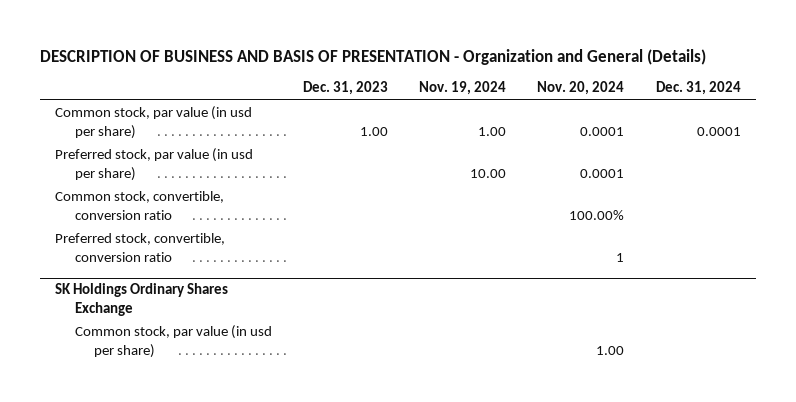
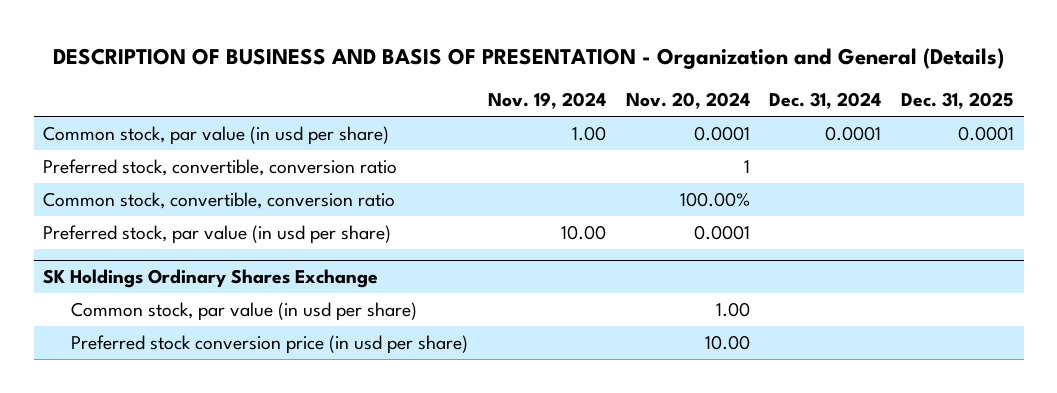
- | Dec. 31, 2023 | Nov. 19, 2024 | Nov. 20, 2024 | Dec. 31, 2024
+ | Nov. 19, 2024 | Nov. 20, 2024 | Dec. 31, 2024 | Dec. 31, 2025
moved down: Common stock, convertible, conversion ratio | | 100.00% | |
moved down: Preferred stock, par value (in usd per share) | 10.00 | 0.0001 | |
@ SK Holdings Ordinary Shares Exchange
+ Preferred stock conversion price (in usd per share) | | 10.00 | |

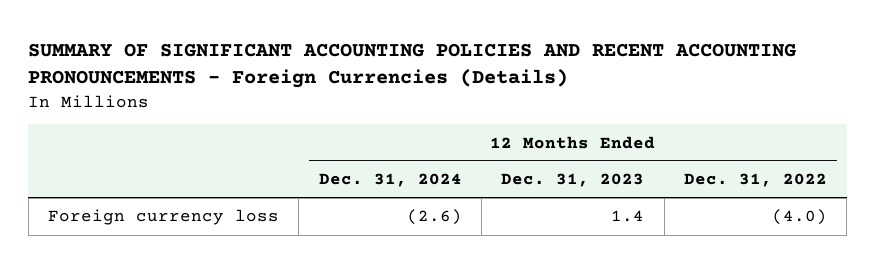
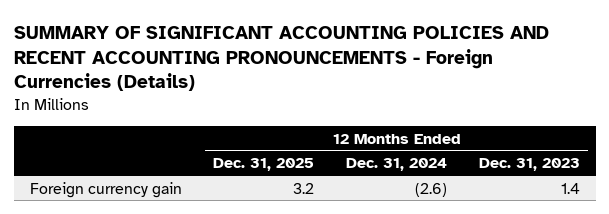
- | 12 Months Ended Dec. 31, 2024 | 12 Months Ended Dec. 31, 2023 | 12 Months Ended Dec. 31, 2022
+ | 12 Months Ended Dec. 31, 2025 | 12 Months Ended Dec. 31, 2024 | 12 Months Ended Dec. 31, 2023
- Foreign currency loss | (2.6) | 1.4 | (4.0)
+ Foreign currency gain | 3.2 | (2.6) | 1.4

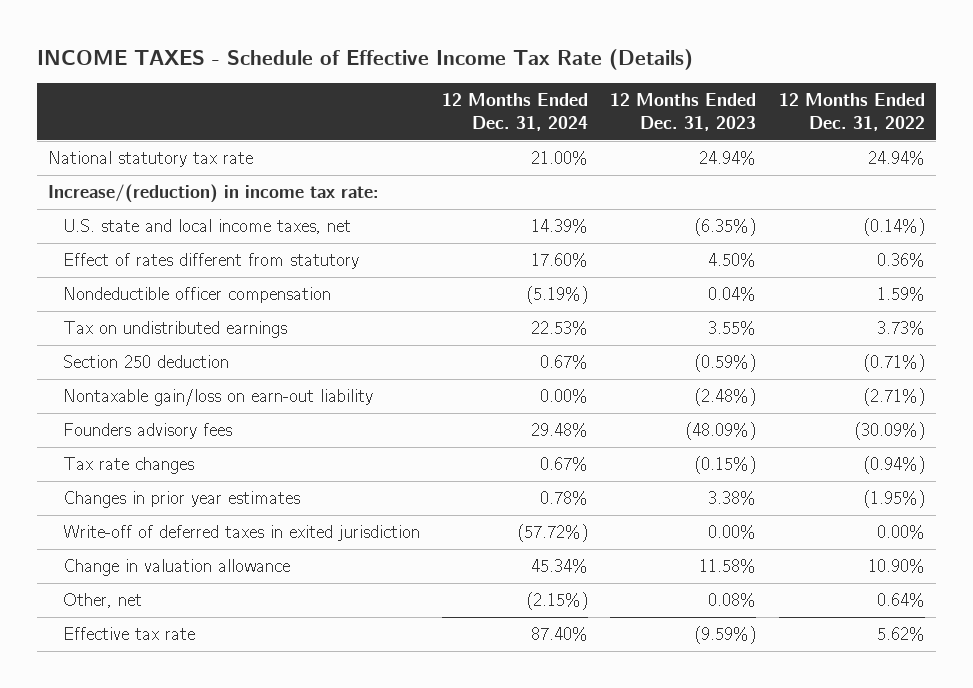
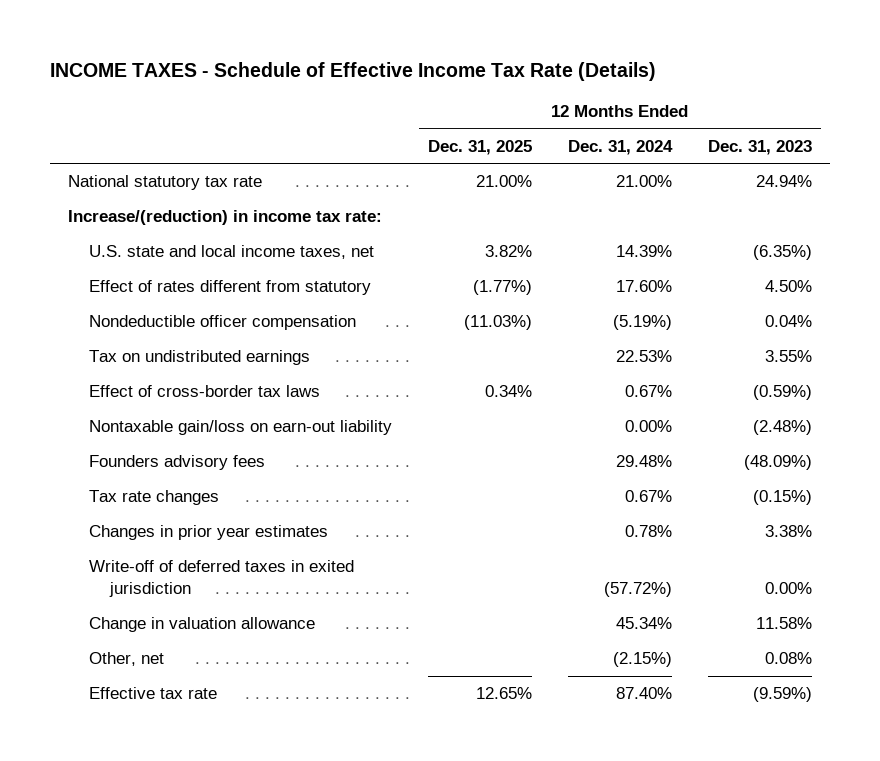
- | 12 Months Ended Dec. 31, 2024 | 12 Months Ended Dec. 31, 2023 | 12 Months Ended Dec. 31, 2022
+ | 12 Months Ended Dec. 31, 2025 | 12 Months Ended Dec. 31, 2024 | 12 Months Ended Dec. 31, 2023
- Section 250 deduction | 0.67% | (0.59%) | (0.71%)
+ Effect of cross-border tax laws | 0.34% | 0.67% | (0.59%)

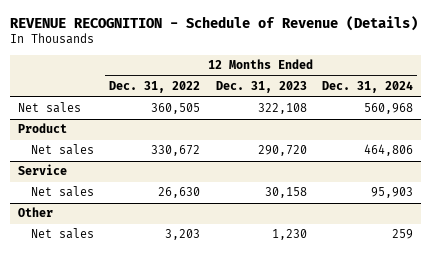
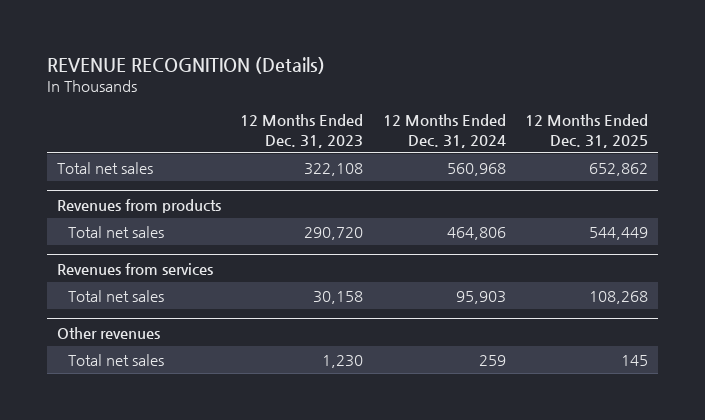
- REVENUE RECOGNITION - Schedule of Revenue (Details)
+ REVENUE RECOGNITION (Details)
- | 12 Months Ended Dec. 31, 2022 | 12 Months Ended Dec. 31, 2023 | 12 Months Ended Dec. 31, 2024
+ | 12 Months Ended Dec. 31, 2023 | 12 Months Ended Dec. 31, 2024 | 12 Months Ended Dec. 31, 2025
- Net sales | 360,505 | 322,108 | 560,968
- Product
- Net sales | 330,672 | 290,720 | 464,806
- Service
- Net sales | 26,630 | 30,158 | 95,903
- Other
- Net sales | 3,203 | 1,230 | 259
+ Total net sales | 322,108 | 560,968 | 652,862
+ Revenues from products
+ Total net sales | 290,720 | 464,806 | 544,449
+ Revenues from services
+ Total net sales | 30,158 | 95,903 | 108,268
+ Other revenues
+ Total net sales | 1,230 | 259 | 145

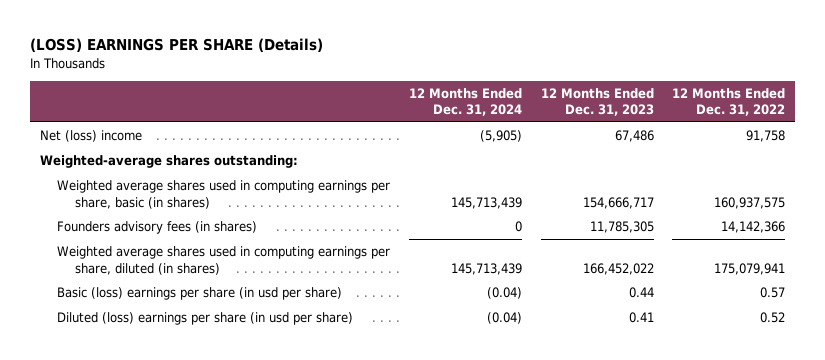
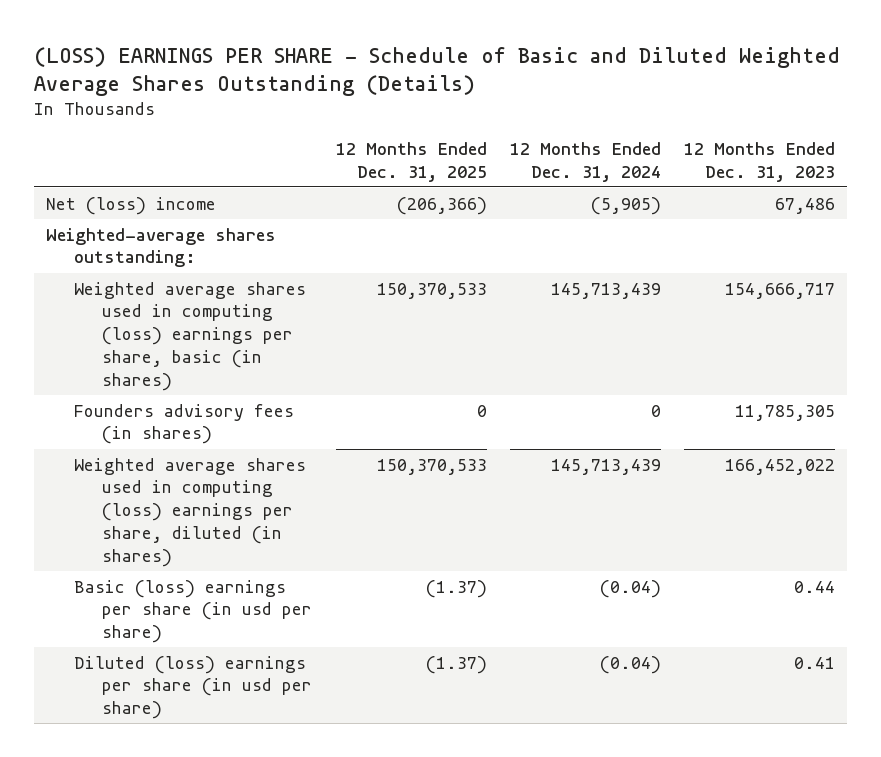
- (LOSS) EARNINGS PER SHARE (Details)
+ (LOSS) EARNINGS PER SHARE - Schedule of Basic and Diluted Weighted Average Shares Outstanding (Details)
- | 12 Months Ended Dec. 31, 2024 | 12 Months Ended Dec. 31, 2023 | 12 Months Ended Dec. 31, 2022
+ | 12 Months Ended Dec. 31, 2025 | 12 Months Ended Dec. 31, 2024 | 12 Months Ended Dec. 31, 2023
- Weighted average shares used in computing earnings per share, basic (in shares) | 145,713,439 | 154,666,717 | 160,937,575
+ Weighted average shares used in computing (loss) earnings per share, basic (in shares) | 150,370,533 | 145,713,439 | 154,666,717
- Weighted average shares used in computing earnings per share, diluted (in shares) | 145,713,439 | 166,452,022 | 175,079,941
+ Weighted average shares used in computing (loss) earnings per share, diluted (in shares) | 150,370,533 | 145,713,439 | 166,452,022

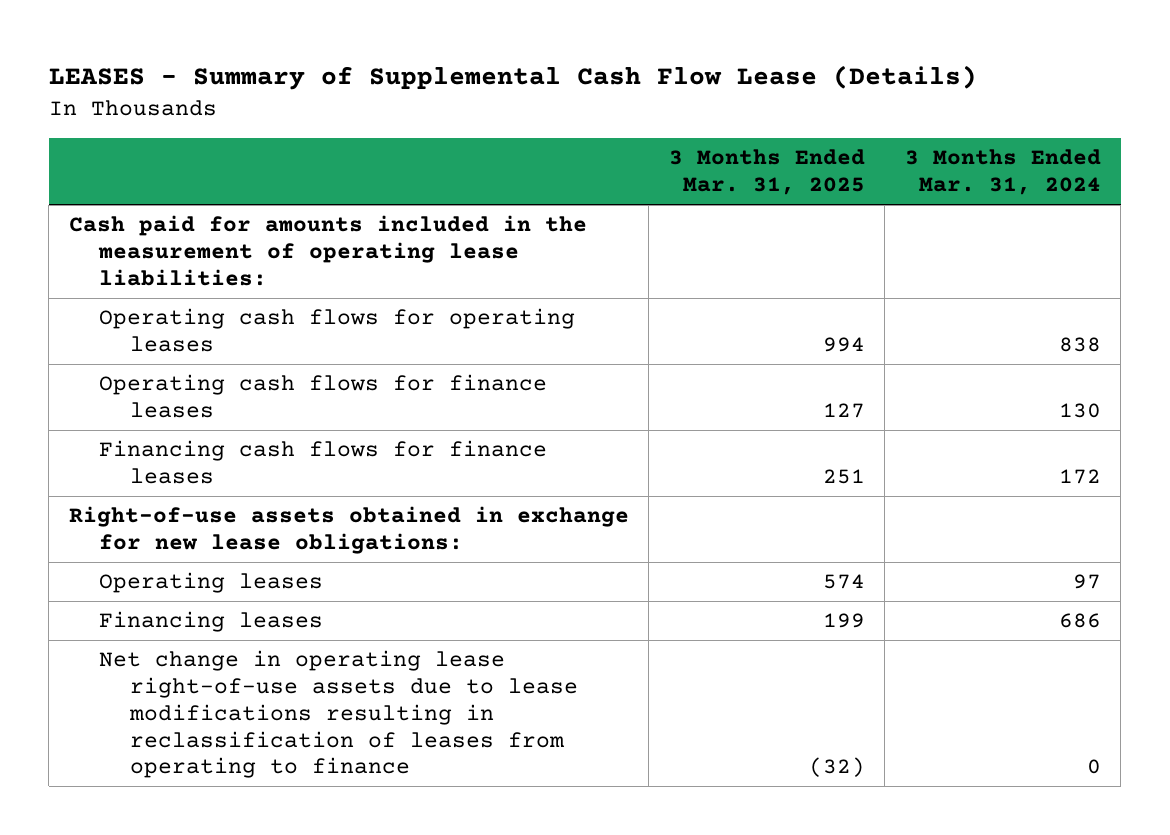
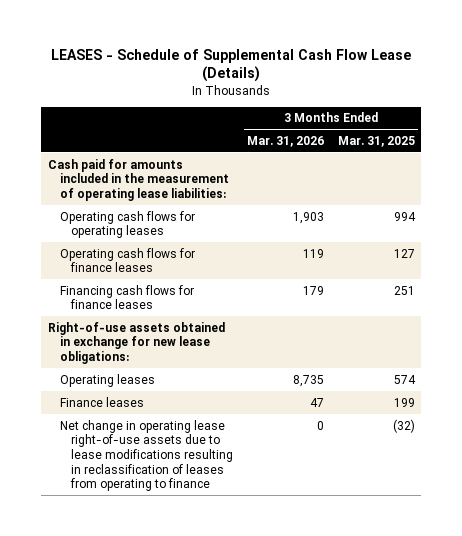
- LEASES - Summary of Supplemental Cash Flow Lease (Details)
+ LEASES - Schedule of Supplemental Cash Flow Lease (Details)
- | 3 Months Ended Mar. 31, 2025 | 3 Months Ended Mar. 31, 2024
+ | 3 Months Ended Mar. 31, 2026 | 3 Months Ended Mar. 31, 2025
- Financing leases | 199 | 686
+ Finance leases | 47 | 199

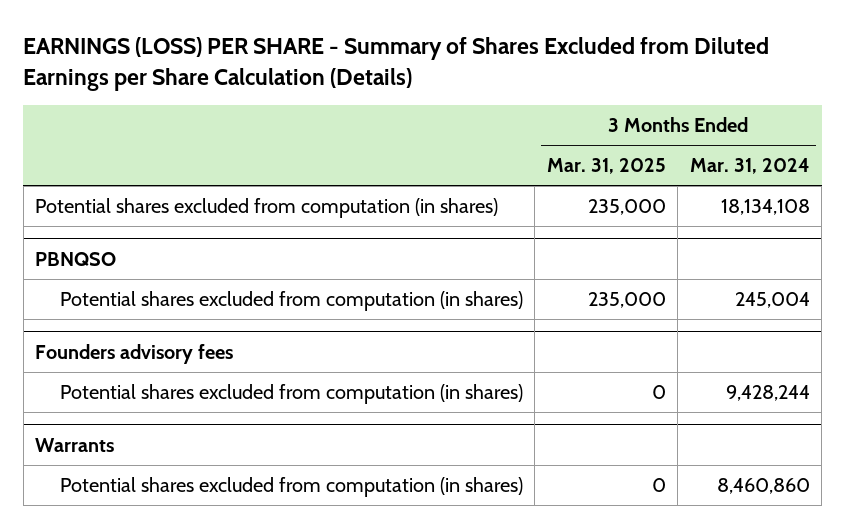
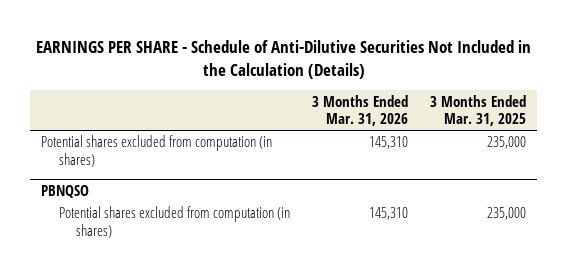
- EARNINGS (LOSS) PER SHARE - Summary of Shares Excluded from Diluted Earnings per Share Calculation (Details)
+ EARNINGS PER SHARE - Schedule of Anti-Dilutive Securities Not Included in the Calculation (Details)
- | 3 Months Ended Mar. 31, 2025 | 3 Months Ended Mar. 31, 2024
+ | 3 Months Ended Mar. 31, 2026 | 3 Months Ended Mar. 31, 2025
- Founders advisory fees
- Potential shares excluded from computation (in shares) | 0 | 9,428,244
- Warrants
- Potential shares excluded from computation (in shares) | 0 | 8,460,860

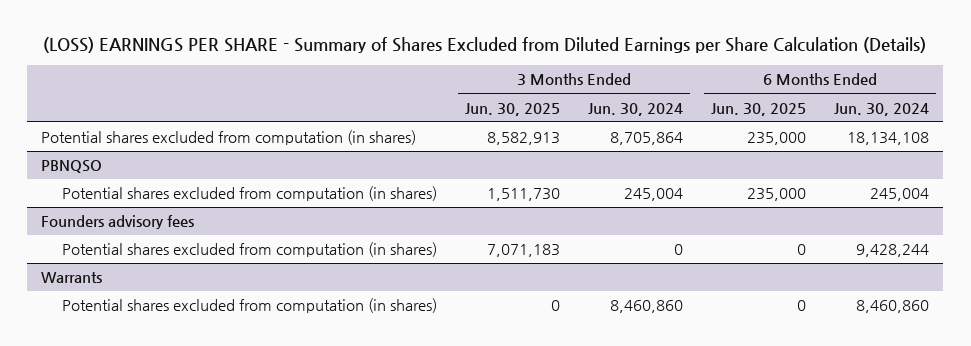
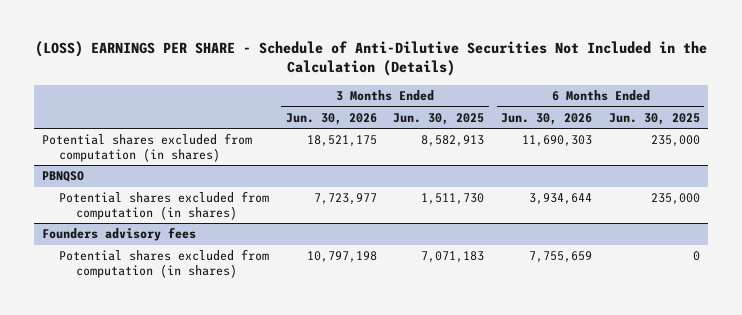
- (LOSS) EARNINGS PER SHARE - Summary of Shares Excluded from Diluted Earnings per Share Calculation (Details)
+ (LOSS) EARNINGS PER SHARE - Schedule of Anti-Dilutive Securities Not Included in the Calculation (Details)
- | 3 Months Ended Jun. 30, 2025 | 3 Months Ended Jun. 30, 2024 | 6 Months Ended Jun. 30, 2025 | 6 Months Ended Jun. 30, 2024
+ | 3 Months Ended Jun. 30, 2026 | 3 Months Ended Jun. 30, 2025 | 6 Months Ended Jun. 30, 2026 | 6 Months Ended Jun. 30, 2025
- Warrants
- Potential shares excluded from computation (in shares) | 0 | 8,460,860 | 0 | 8,460,860

